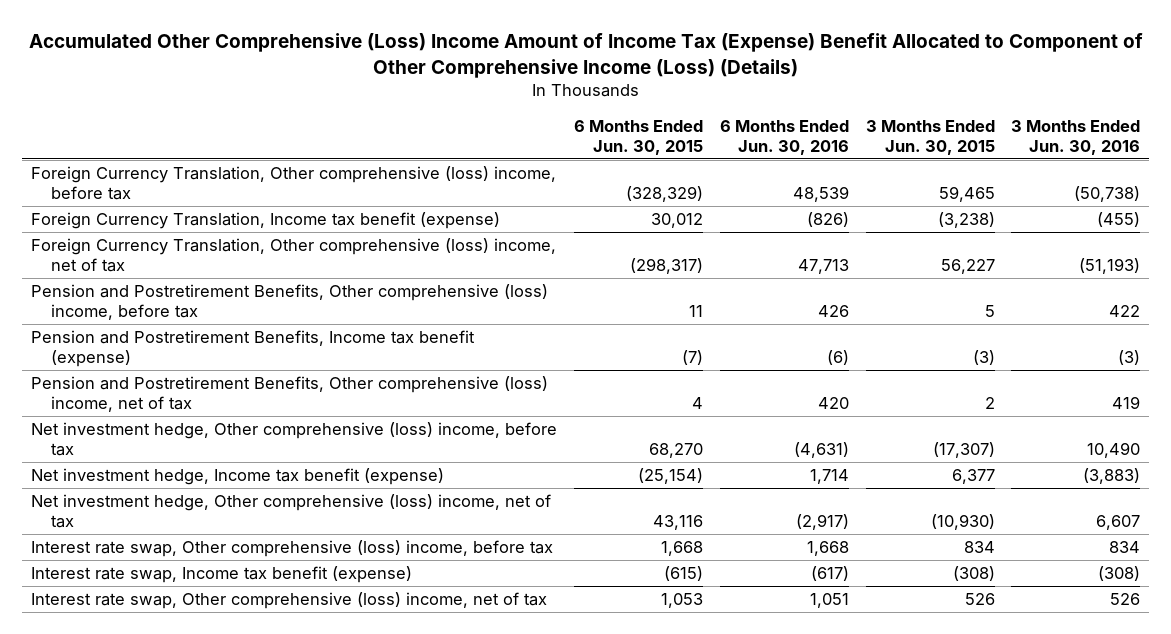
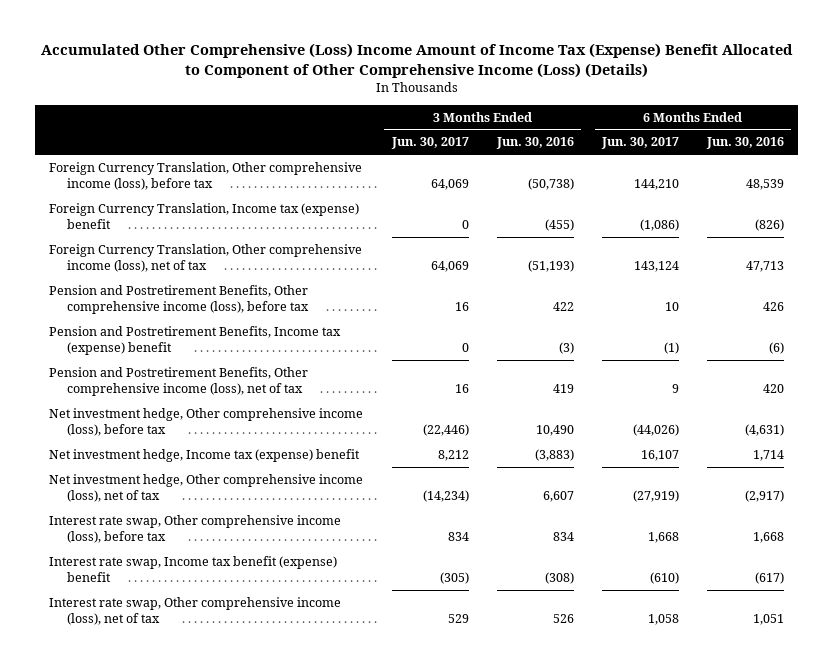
- | 6 Months Ended Jun. 30, 2015 | 6 Months Ended Jun. 30, 2016 | 3 Months Ended Jun. 30, 2015 | 3 Months Ended Jun. 30, 2016
+ | 3 Months Ended Jun. 30, 2017 | 3 Months Ended Jun. 30, 2016 | 6 Months Ended Jun. 30, 2017 | 6 Months Ended Jun. 30, 2016
- Foreign Currency Translation, Other comprehensive (loss) income, before tax | (328,329) | 48,539 | 59,465 | (50,738)
- Foreign Currency Translation, Income tax benefit (expense) | 30,012 | (826) | (3,238) | (455)
- Foreign Currency Translation, Other comprehensive (loss) income, net of tax | (298,317) | 47,713 | 56,227 | (51,193)
- Pension and Postretirement Benefits, Other comprehensive (loss) income, before tax | 11 | 426 | 5 | 422
- Pension and Postretirement Benefits, Income tax benefit (expense) | (7) | (6) | (3) | (3)
- Pension and Postretirement Benefits, Other comprehensive (loss) income, net of tax | 4 | 420 | 2 | 419
- Net investment hedge, Other comprehensive (loss) income, before tax | 68,270 | (4,631) | (17,307) | 10,490
- Net investment hedge, Income tax benefit (expense) | (25,154) | 1,714 | 6,377 | (3,883)
- Net investment hedge, Other comprehensive (loss) income, net of tax | 43,116 | (2,917) | (10,930) | 6,607
- Interest rate swap, Other comprehensive (loss) income, before tax | 1,668 | 1,668 | 834 | 834
- Interest rate swap, Income tax benefit (expense) | (615) | (617) | (308) | (308)
- Interest rate swap, Other comprehensive (loss) income, net of tax | 1,053 | 1,051 | 526 | 526
+ Foreign Currency Translation, Other comprehensive income (loss), before tax | 64,069 | (50,738) | 144,210 | 48,539
+ Foreign Currency Translation, Income tax (expense) benefit | 0 | (455) | (1,086) | (826)
+ Foreign Currency Translation, Other comprehensive income (loss), net of tax | 64,069 | (51,193) | 143,124 | 47,713
+ Pension and Postretirement Benefits, Other comprehensive income (loss), before tax | 16 | 422 | 10 | 426
+ Pension and Postretirement Benefits, Income tax (expense) benefit | 0 | (3) | (1) | (6)
+ Pension and Postretirement Benefits, Other comprehensive income (loss), net of tax | 16 | 419 | 9 | 420
+ Net investment hedge, Other comprehensive income (loss), before tax | (22,446) | 10,490 | (44,026) | (4,631)
+ Net investment hedge, Income tax (expense) benefit | 8,212 | (3,883) | 16,107 | 1,714
+ Net investment hedge, Other comprehensive income (loss), net of tax | (14,234) | 6,607 | (27,919) | (2,917)
+ Interest rate swap, Other comprehensive income (loss), before tax | 834 | 834 | 1,668 | 1,668
+ Interest rate swap, Income tax benefit (expense) benefit | (305) | (308) | (610) | (617)
+ Interest rate swap, Other comprehensive income (loss), net of tax | 529 | 526 | 1,058 | 1,051

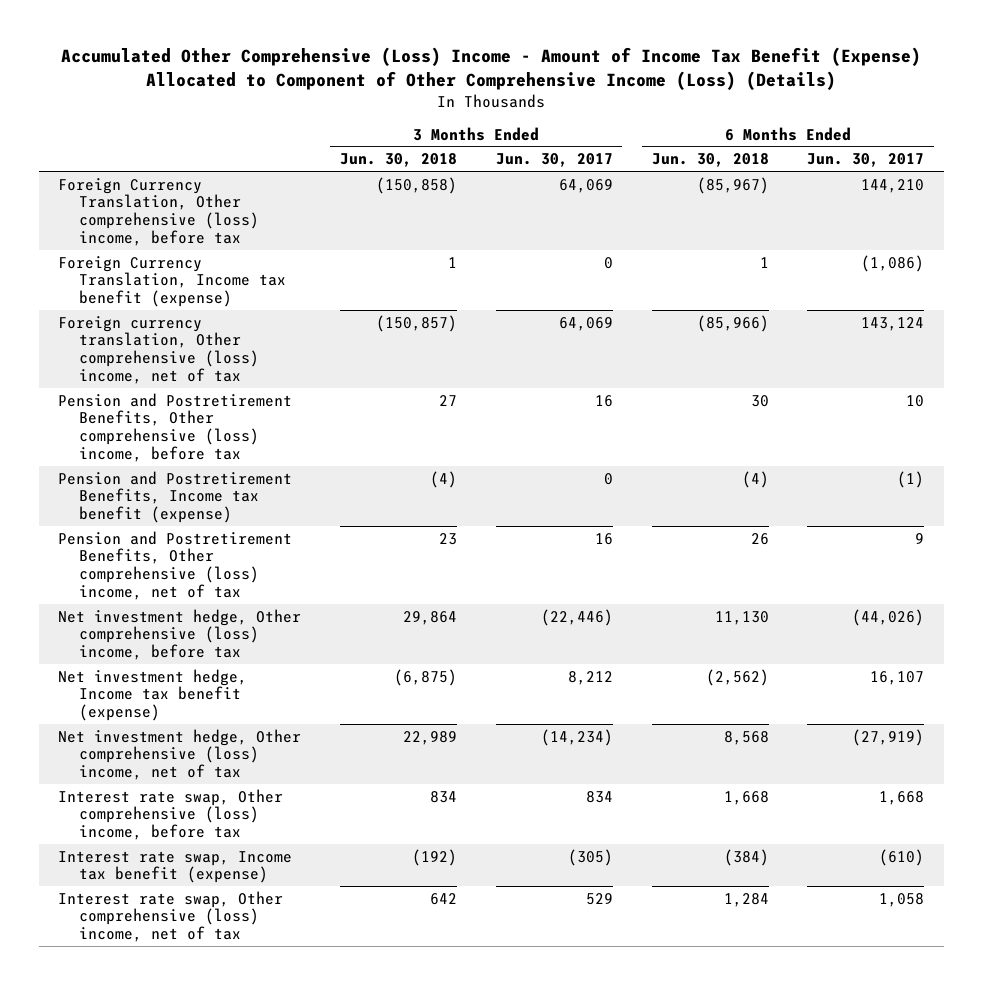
- Accumulated Other Comprehensive (Loss) Income Amount of Income Tax (Expense) Benefit Allocated to Component of Other Comprehensive Income (Loss) (Details)
+ Accumulated Other Comprehensive (Loss) Income - Amount of Income Tax Benefit (Expense) Allocated to Component of Other Comprehensive Income (Loss) (Details)
- | 3 Months Ended Jun. 30, 2017 | 3 Months Ended Jun. 30, 2016 | 6 Months Ended Jun. 30, 2017 | 6 Months Ended Jun. 30, 2016
+ | 3 Months Ended Jun. 30, 2018 | 3 Months Ended Jun. 30, 2017 | 6 Months Ended Jun. 30, 2018 | 6 Months Ended Jun. 30, 2017
- Foreign Currency Translation, Other comprehensive income (loss), before tax | 64,069 | (50,738) | 144,210 | 48,539
- Foreign Currency Translation, Income tax (expense) benefit | 0 | (455) | (1,086) | (826)
- Foreign Currency Translation, Other comprehensive income (loss), net of tax | 64,069 | (51,193) | 143,124 | 47,713
- Pension and Postretirement Benefits, Other comprehensive income (loss), before tax | 16 | 422 | 10 | 426
- Pension and Postretirement Benefits, Income tax (expense) benefit | 0 | (3) | (1) | (6)
- Pension and Postretirement Benefits, Other comprehensive income (loss), net of tax | 16 | 419 | 9 | 420
- Net investment hedge, Other comprehensive income (loss), before tax | (22,446) | 10,490 | (44,026) | (4,631)
- Net investment hedge, Income tax (expense) benefit | 8,212 | (3,883) | 16,107 | 1,714
- Net investment hedge, Other comprehensive income (loss), net of tax | (14,234) | 6,607 | (27,919) | (2,917)
- Interest rate swap, Other comprehensive income (loss), before tax | 834 | 834 | 1,668 | 1,668
- Interest rate swap, Income tax benefit (expense) benefit | (305) | (308) | (610) | (617)
- Interest rate swap, Other comprehensive income (loss), net of tax | 529 | 526 | 1,058 | 1,051
+ Foreign Currency Translation, Other comprehensive (loss) income, before tax | (150,858) | 64,069 | (85,967) | 144,210
+ Foreign Currency Translation, Income tax benefit (expense) | 1 | 0 | 1 | (1,086)
+ Foreign currency translation, Other comprehensive (loss) income, net of tax | (150,857) | 64,069 | (85,966) | 143,124
+ Pension and Postretirement Benefits, Other comprehensive (loss) income, before tax | 27 | 16 | 30 | 10
+ Pension and Postretirement Benefits, Income tax benefit (expense) | (4) | 0 | (4) | (1)
+ Pension and Postretirement Benefits, Other comprehensive (loss) income, net of tax | 23 | 16 | 26 | 9
+ Net investment hedge, Other comprehensive (loss) income, before tax | 29,864 | (22,446) | 11,130 | (44,026)
+ Net investment hedge, Income tax benefit (expense) | (6,875) | 8,212 | (2,562) | 16,107
+ Net investment hedge, Other comprehensive (loss) income, net of tax | 22,989 | (14,234) | 8,568 | (27,919)
+ Interest rate swap, Other comprehensive (loss) income, before tax | 834 | 834 | 1,668 | 1,668
+ Interest rate swap, Income tax benefit (expense) | (192) | (305) | (384) | (610)
+ Interest rate swap, Other comprehensive (loss) income, net of tax | 642 | 529 | 1,284 | 1,058

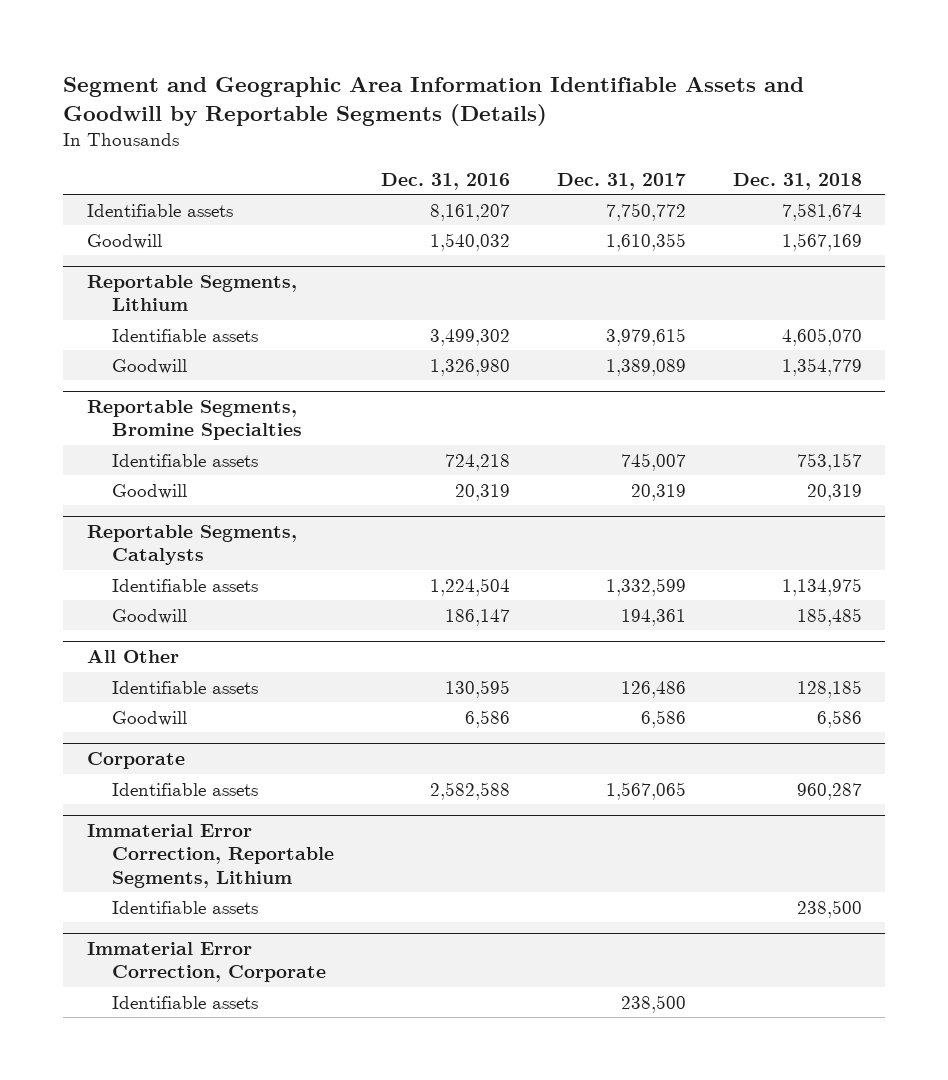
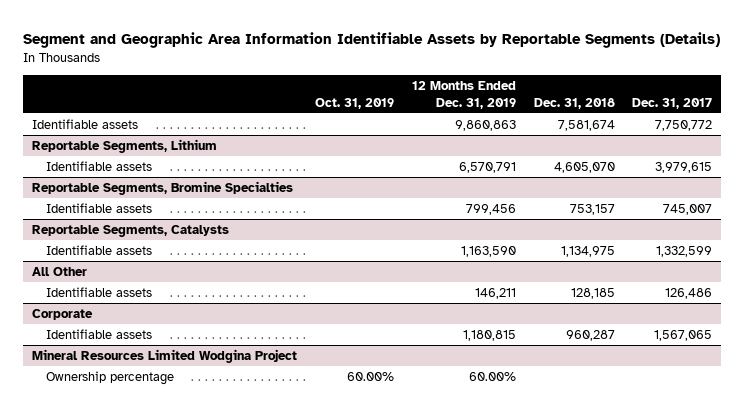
- Segment and Geographic Area Information Identifiable Assets and Goodwill by Reportable Segments (Details)
+ Segment and Geographic Area Information Identifiable Assets by Reportable Segments (Details)
- | Dec. 31, 2016 | Dec. 31, 2017 | Dec. 31, 2018
+ | Oct. 31, 2019 | 12 Months Ended Dec. 31, 2019 | Dec. 31, 2018 | Dec. 31, 2017
- Goodwill | 1,540,032 | 1,610,355 | 1,567,169
@ Reportable Segments, Lithium
- Goodwill | 1,326,980 | 1,389,089 | 1,354,779
@ Reportable Segments, Bromine Specialties
- Goodwill | 20,319 | 20,319 | 20,319
@ Reportable Segments, Catalysts
- Goodwill | 186,147 | 194,361 | 185,485
@ All Other
- Goodwill | 6,586 | 6,586 | 6,586
- Immaterial Error Correction, Reportable Segments, Lithium
- Identifiable assets | | | 238,500
- Immaterial Error Correction, Corporate
- Identifiable assets | | 238,500 |
+ Mineral Resources Limited Wodgina Project
+ Ownership percentage | 60.00% | 60.00% | |

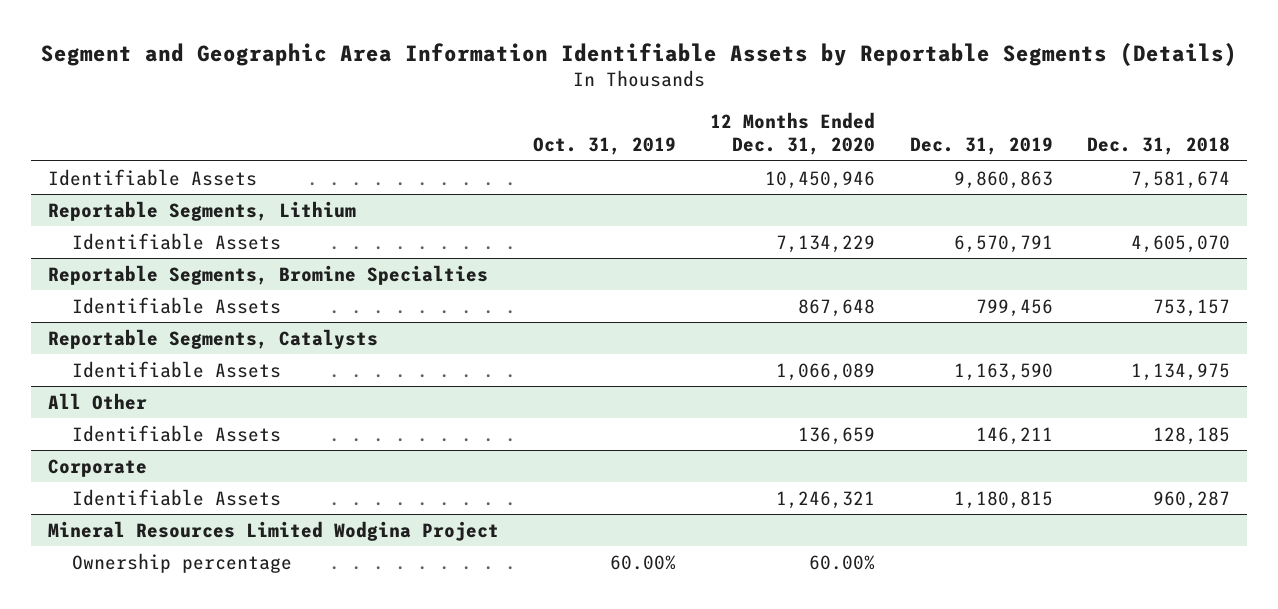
- | Oct. 31, 2019 | 12 Months Ended Dec. 31, 2019 | Dec. 31, 2018 | Dec. 31, 2017
+ | Oct. 31, 2019 | 12 Months Ended Dec. 31, 2020 | Dec. 31, 2019 | Dec. 31, 2018
- Identifiable assets | | 9,860,863 | 7,581,674 | 7,750,772
+ Identifiable Assets | | 10,450,946 | 9,860,863 | 7,581,674
@ Reportable Segments, Lithium
- Identifiable assets | | 6,570,791 | 4,605,070 | 3,979,615
+ Identifiable Assets | | 7,134,229 | 6,570,791 | 4,605,070
@ Reportable Segments, Bromine Specialties
- Identifiable assets | | 799,456 | 753,157 | 745,007
+ Identifiable Assets | | 867,648 | 799,456 | 753,157
@ Reportable Segments, Catalysts
- Identifiable assets | | 1,163,590 | 1,134,975 | 1,332,599
+ Identifiable Assets | | 1,066,089 | 1,163,590 | 1,134,975
@ All Other
- Identifiable assets | | 146,211 | 128,185 | 126,486
+ Identifiable Assets | | 136,659 | 146,211 | 128,185
@ Corporate
- Identifiable assets | | 1,180,815 | 960,287 | 1,567,065
+ Identifiable Assets | | 1,246,321 | 1,180,815 | 960,287

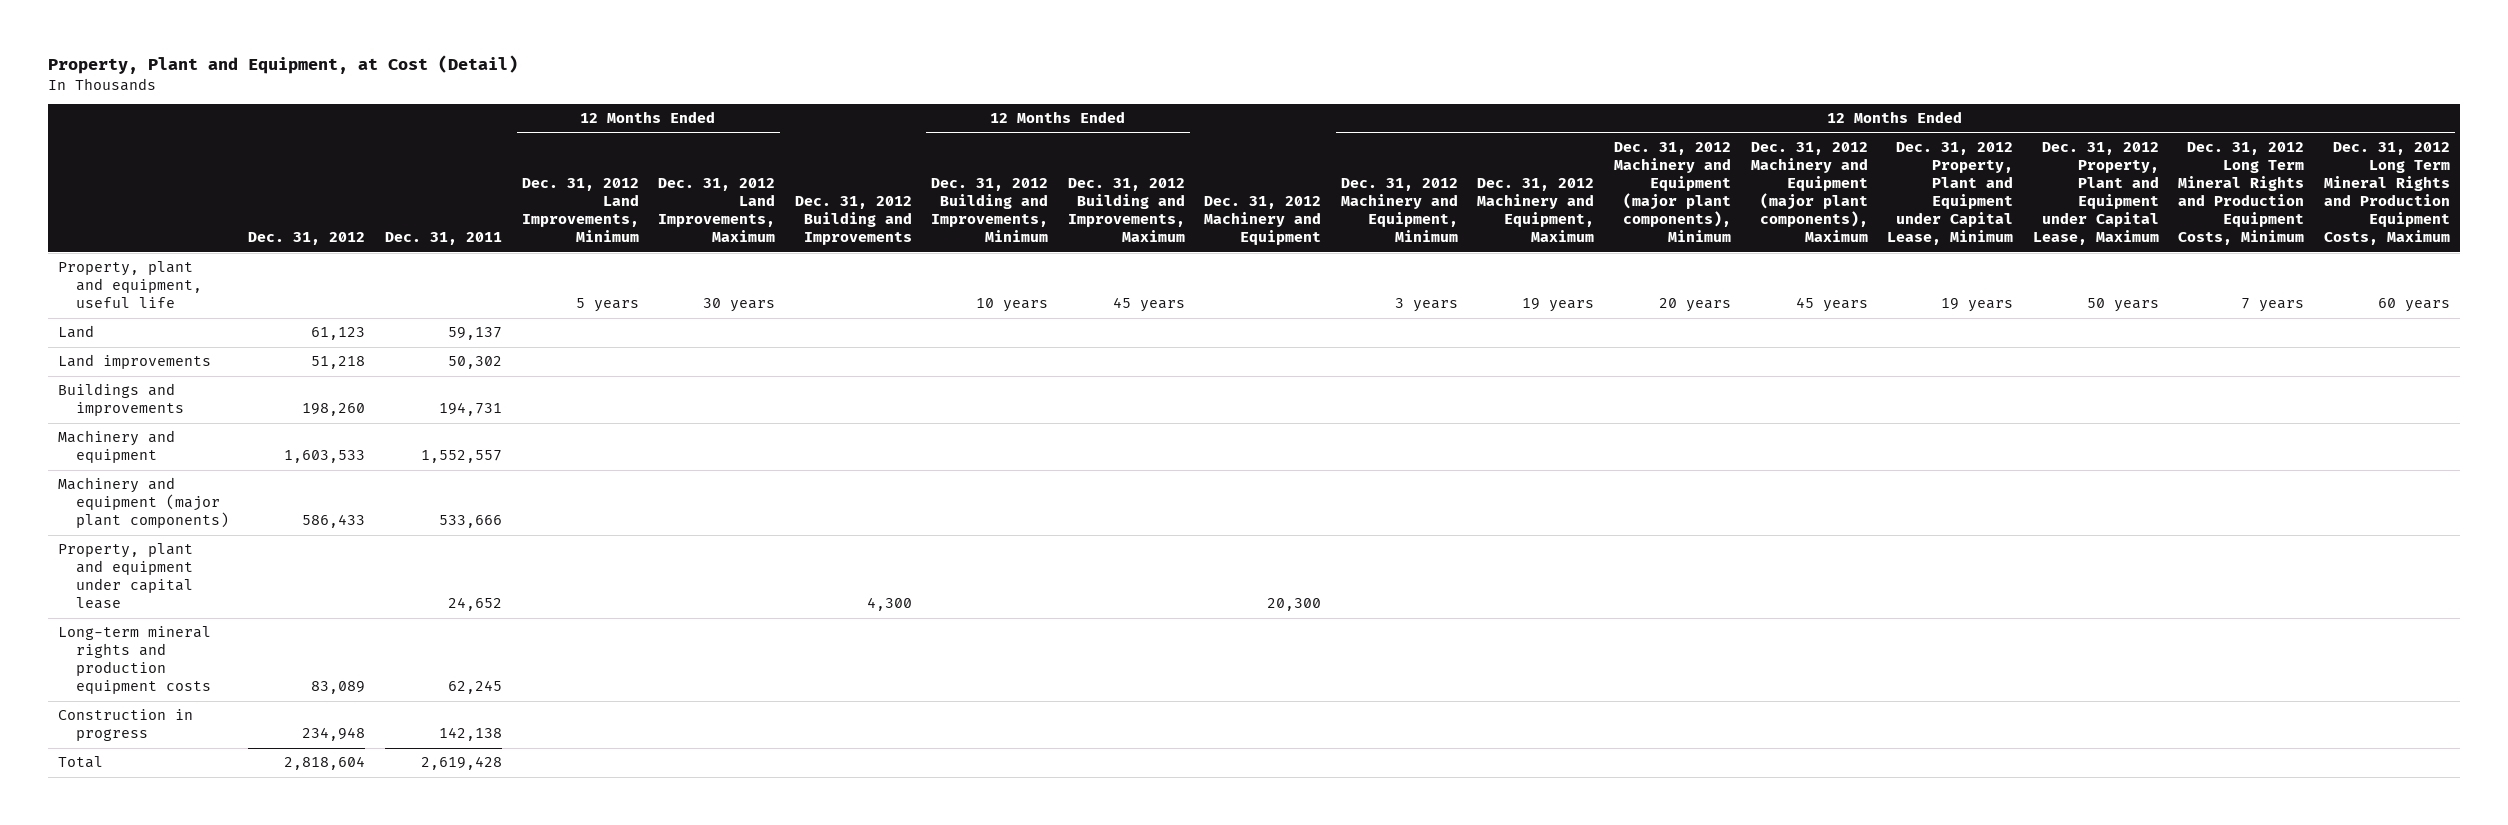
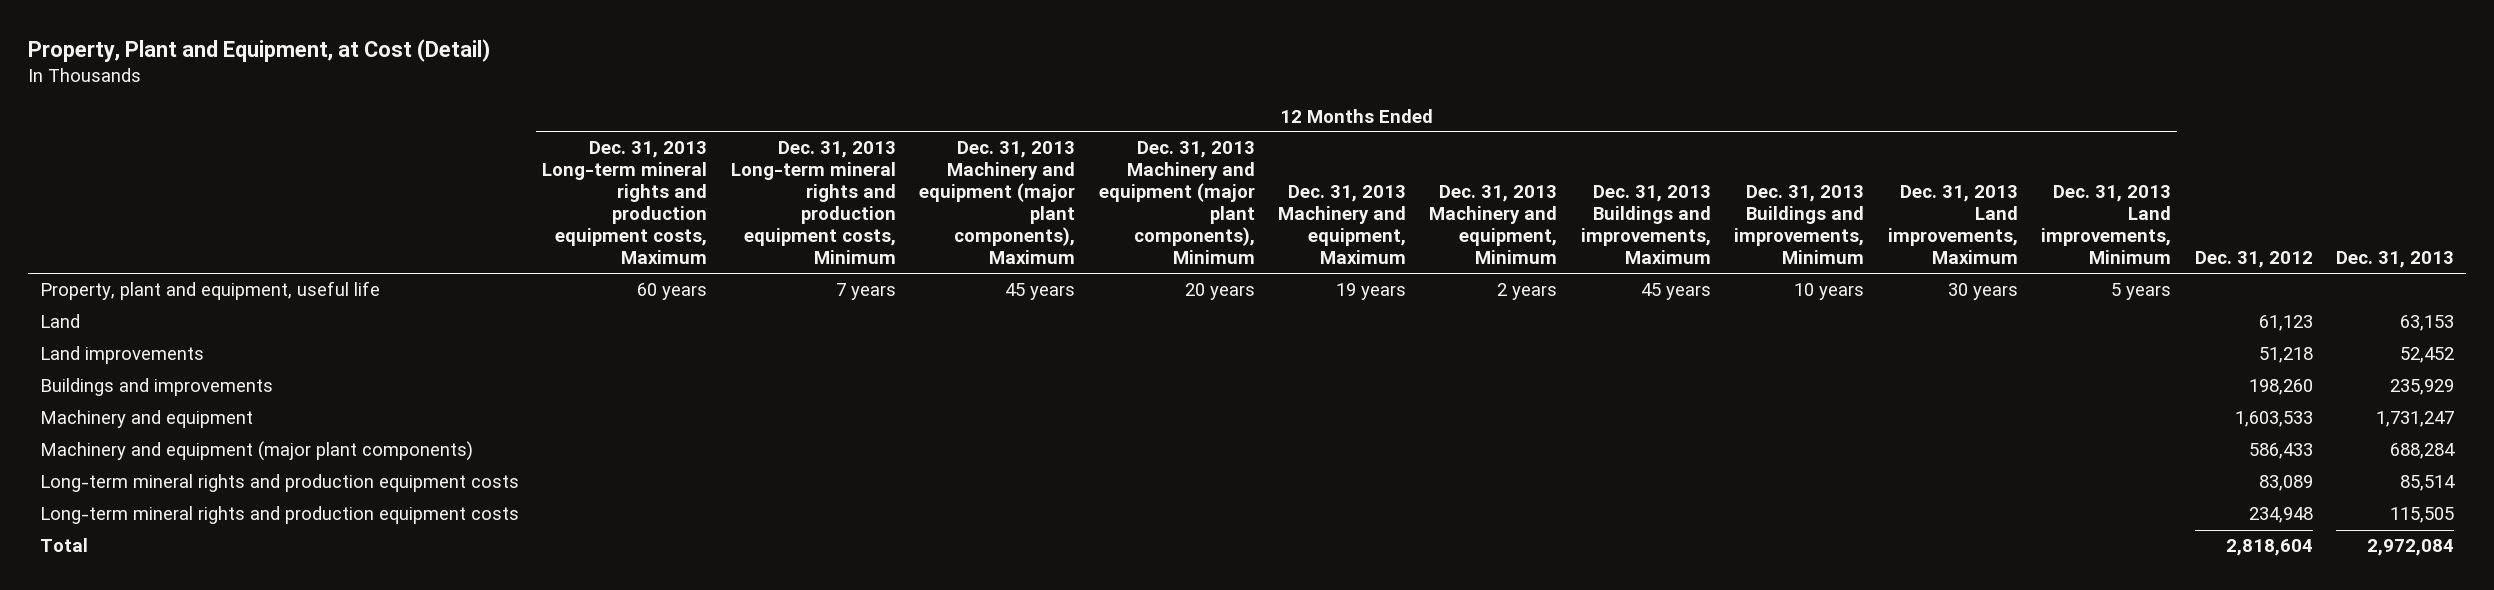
- | Dec. 31, 2012 | Dec. 31, 2011 | 12 Months Ended Dec. 31, 2012 Land Improvements, Minimum | 12 Months Ended Dec. 31, 2012 Land Improvements, Maximum | Dec. 31, 2012 Building and Improvements | 12 Months Ended Dec. 31, 2012 Building and Improvements, Minimum | 12 Months Ended Dec. 31, 2012 Building and Improvements, Maximum | Dec. 31, 2012 Machinery and Equipment | 12 Months Ended Dec. 31, 2012 Machinery and Equipment, Minimum | 12 Months Ended Dec. 31, 2012 Machinery and Equipment, Maximum | 12 Months Ended Dec. 31, 2012 Machinery and Equipment (major plant components), Minimum | 12 Months Ended Dec. 31, 2012 Machinery and Equipment (major plant components), Maximum | 12 Months Ended Dec. 31, 2012 Property, Plant and Equipment under Capital Lease, Minimum | 12 Months Ended Dec. 31, 2012 Property, Plant and Equipment under Capital Lease, Maximum | 12 Months Ended Dec. 31, 2012 Long Term Mineral Rights and Production Equipment Costs, Minimum | 12 Months Ended Dec. 31, 2012 Long Term Mineral Rights and Production Equipment Costs, Maximum
+ | 12 Months Ended Dec. 31, 2013 Long-term mineral rights and production equipment costs, Maximum | 12 Months Ended Dec. 31, 2013 Long-term mineral rights and production equipment costs, Minimum | 12 Months Ended Dec. 31, 2013 Machinery and equipment (major plant components), Maximum | 12 Months Ended Dec. 31, 2013 Machinery and equipment (major plant components), Minimum | 12 Months Ended Dec. 31, 2013 Machinery and equipment, Maximum | 12 Months Ended Dec. 31, 2013 Machinery and equipment, Minimum | 12 Months Ended Dec. 31, 2013 Buildings and improvements, Maximum | 12 Months Ended Dec. 31, 2013 Buildings and improvements, Minimum | 12 Months Ended Dec. 31, 2013 Land improvements, Maximum | 12 Months Ended Dec. 31, 2013 Land improvements, Minimum | Dec. 31, 2012 | Dec. 31, 2013
- Property, plant and equipment under capital lease | | 24,652 | | | 4,300 | | | 20,300 | | | | | | | |
- Construction in progress | 234,948 | 142,138 | | | | | | | | | | | | | |
+ Long-term mineral rights and production equipment costs | | | | | | | | | | | 234,948 | 115,505

